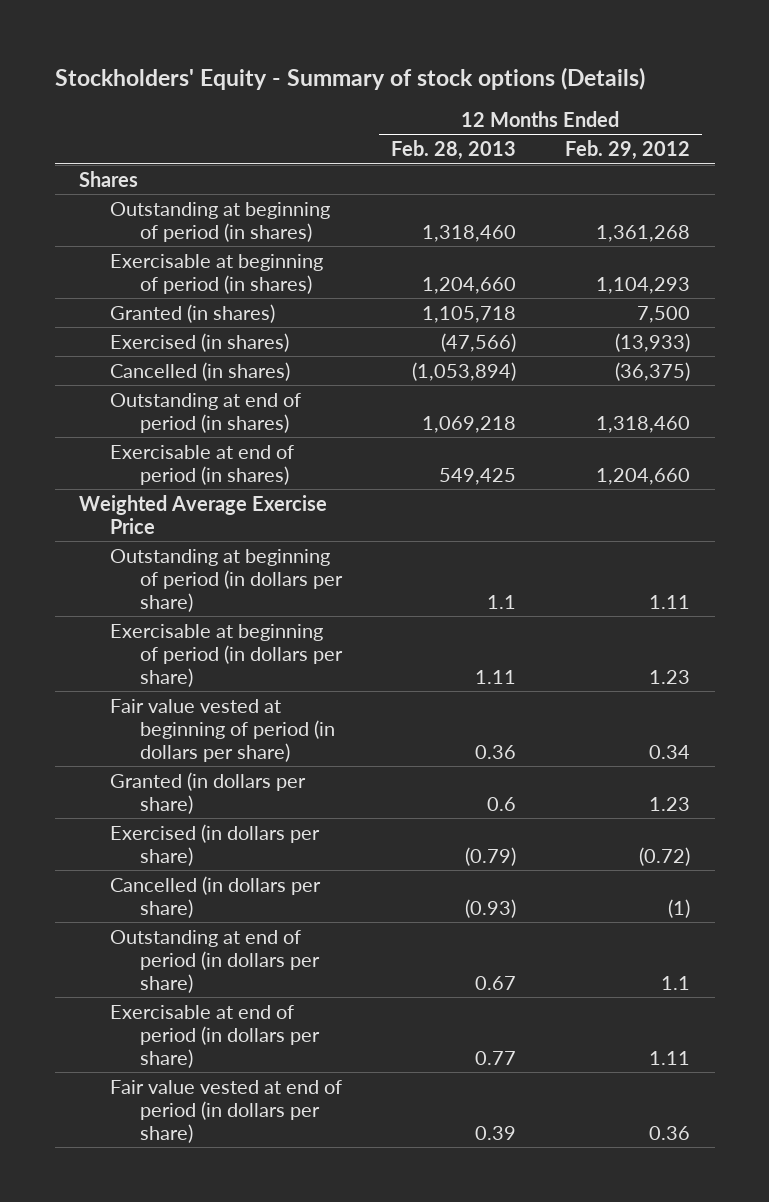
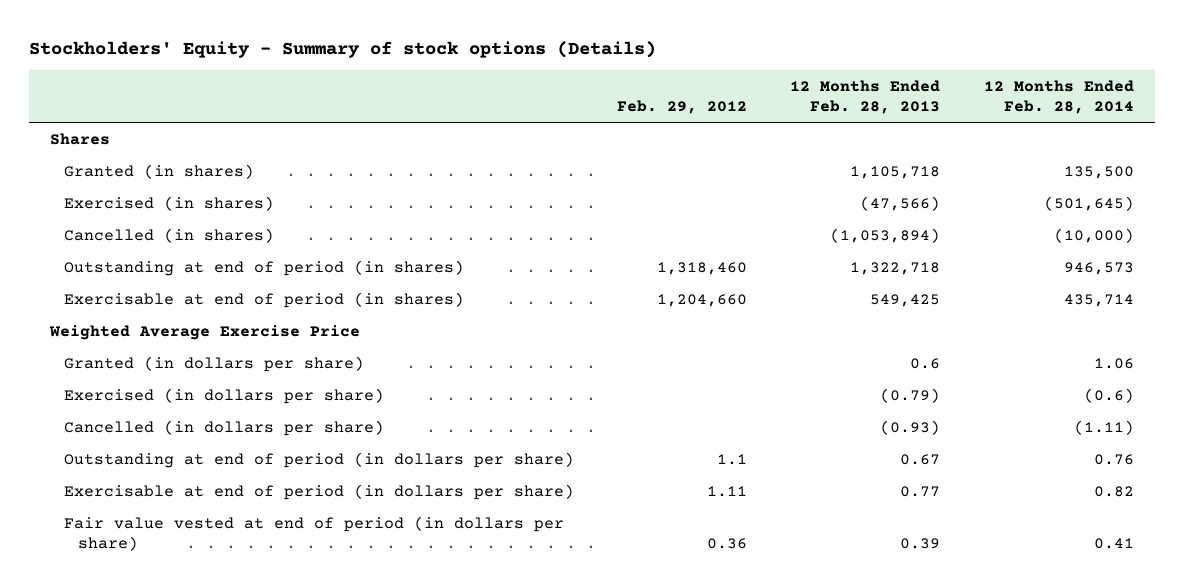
- | 12 Months Ended Feb. 28, 2013 | 12 Months Ended Feb. 29, 2012
+ | Feb. 29, 2012 | 12 Months Ended Feb. 28, 2013 | 12 Months Ended Feb. 28, 2014
- Outstanding at beginning of period (in shares) | 1,318,460 | 1,361,268
- Exercisable at beginning of period (in shares) | 1,204,660 | 1,104,293
- Outstanding at end of period (in shares) | 1,069,218 | 1,318,460
+ Outstanding at end of period (in shares) | 1,318,460 | 1,322,718 | 946,573
- Outstanding at beginning of period (in dollars per share) | 1.1 | 1.11
- Exercisable at beginning of period (in dollars per share) | 1.11 | 1.23
- Fair value vested at beginning of period (in dollars per share) | 0.36 | 0.34

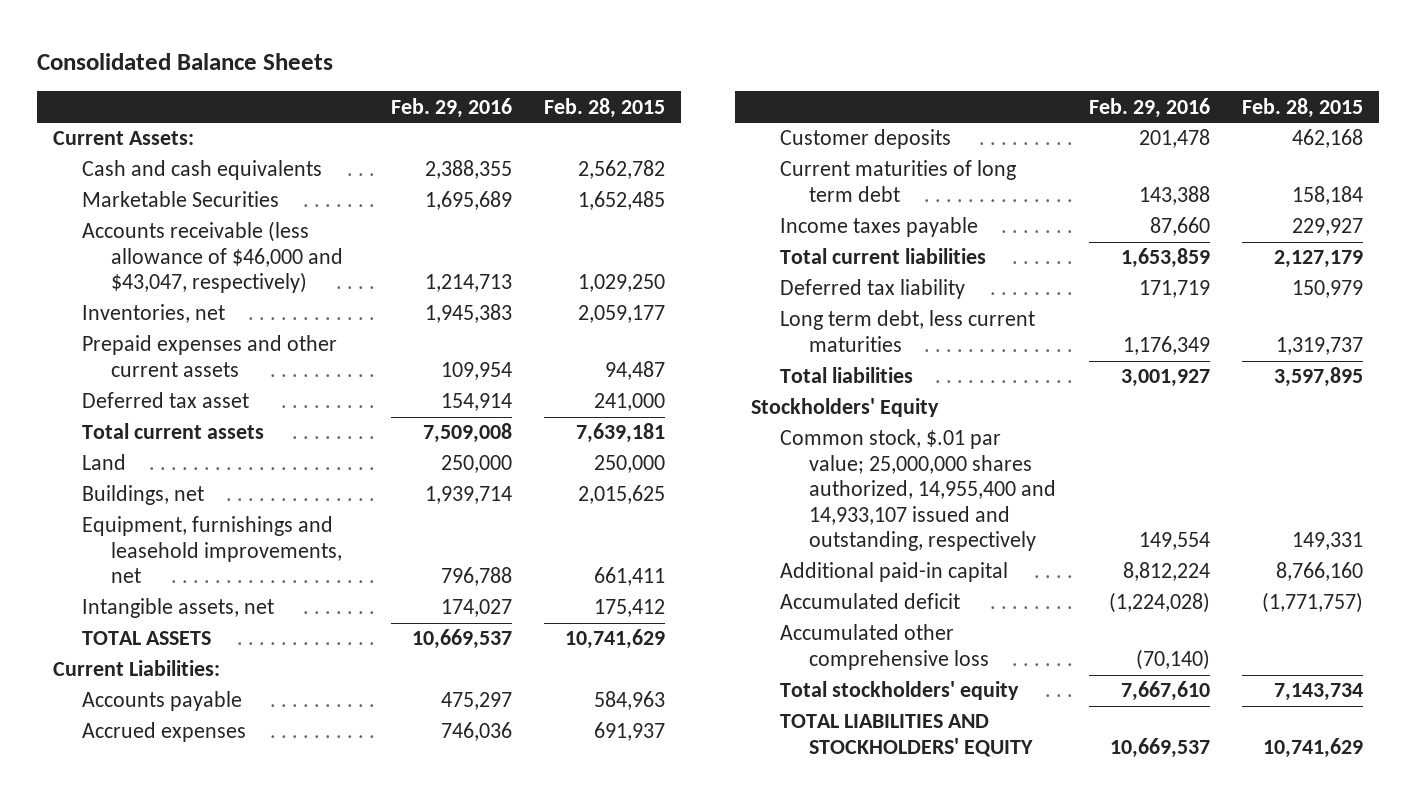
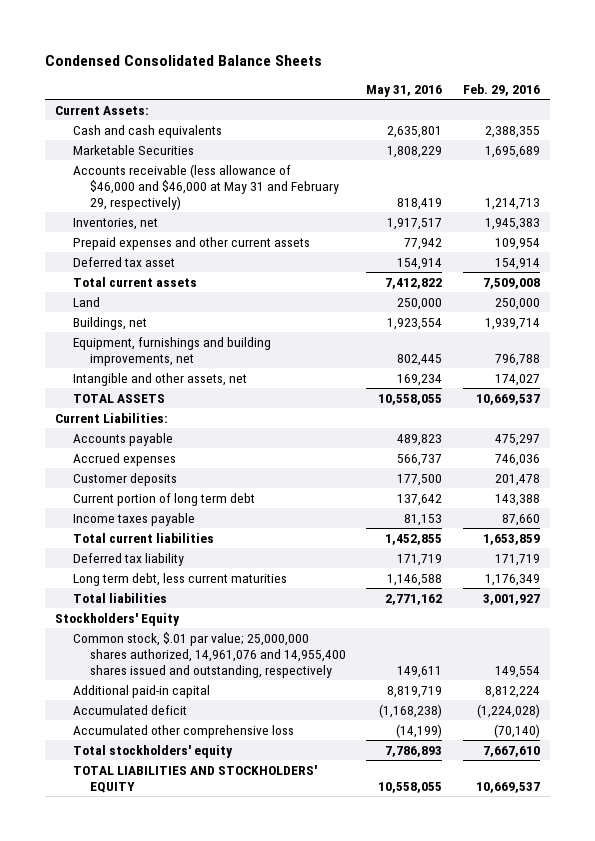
- Consolidated Balance Sheets
+ Condensed Consolidated Balance Sheets
- | Feb. 29, 2016 | Feb. 28, 2015
+ | May 31, 2016 | Feb. 29, 2016
- Accounts receivable (less allowance of $46,000 and $43,047, respectively) | 1,214,713 | 1,029,250
+ Accounts receivable (less allowance of $46,000 and $46,000 at May 31 and February 29, respectively) | 818,419 | 1,214,713
- Equipment, furnishings and leasehold improvements, net | 796,788 | 661,411
- Intangible assets, net | 174,027 | 175,412
+ Equipment, furnishings and building improvements, net | 802,445 | 796,788
+ Intangible and other assets, net | 169,234 | 174,027
- Current maturities of long term debt | 143,388 | 158,184
+ Current portion of long term debt | 137,642 | 143,388
- Common stock, $.01 par value; 25,000,000 shares authorized, 14,955,400 and 14,933,107 issued and outstanding, respectively | 149,554 | 149,331
+ Common stock, $.01 par value; 25,000,000 shares authorized, 14,961,076 and 14,955,400 shares issued and outstanding, respectively | 149,611 | 149,554

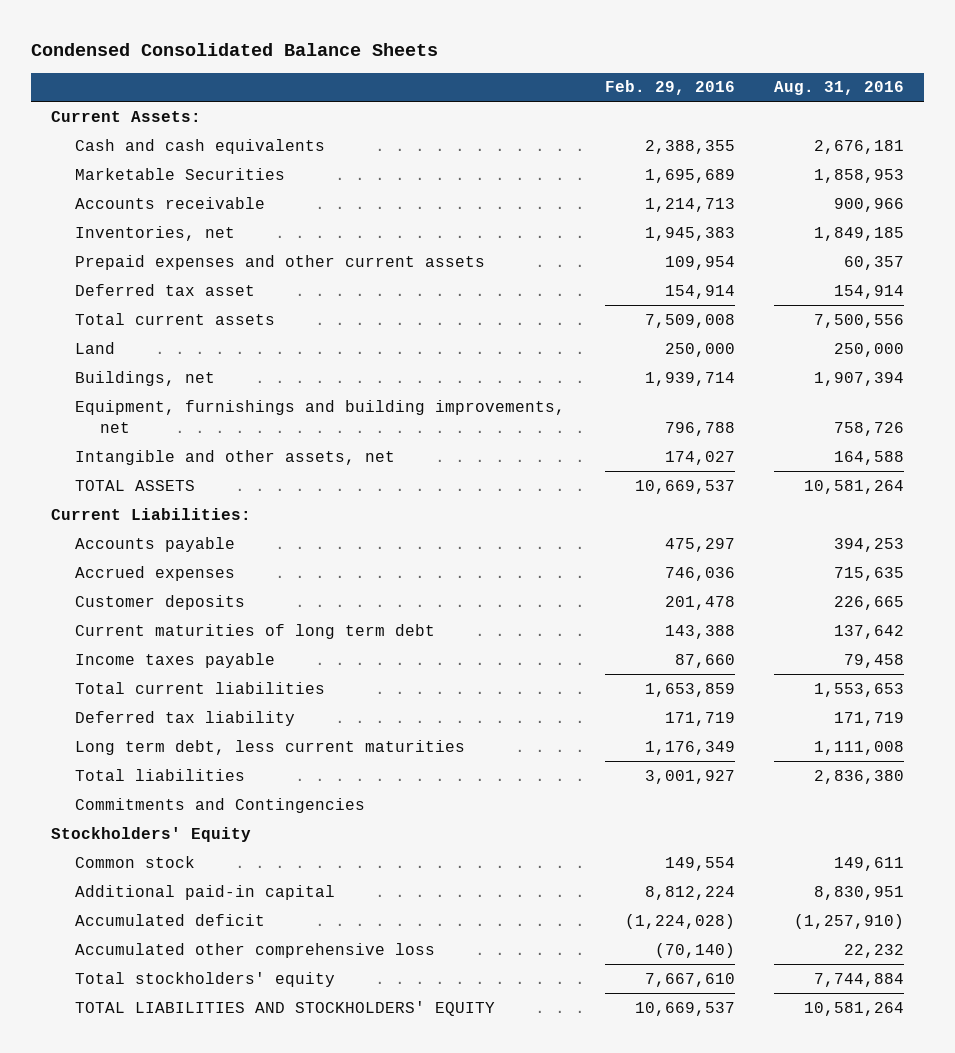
- | May 31, 2016 | Feb. 29, 2016
+ | Feb. 29, 2016 | Aug. 31, 2016
- Accounts receivable (less allowance of $46,000 and $46,000 at May 31 and February 29, respectively) | 818,419 | 1,214,713
+ Accounts receivable | 1,214,713 | 900,966
- Current portion of long term debt | 137,642 | 143,388
+ Current maturities of long term debt | 143,388 | 137,642
+ Commitments and Contingencies
- Common stock, $.01 par value; 25,000,000 shares authorized, 14,961,076 and 14,955,400 shares issued and outstanding, respectively | 149,611 | 149,554
+ Common stock | 149,554 | 149,611

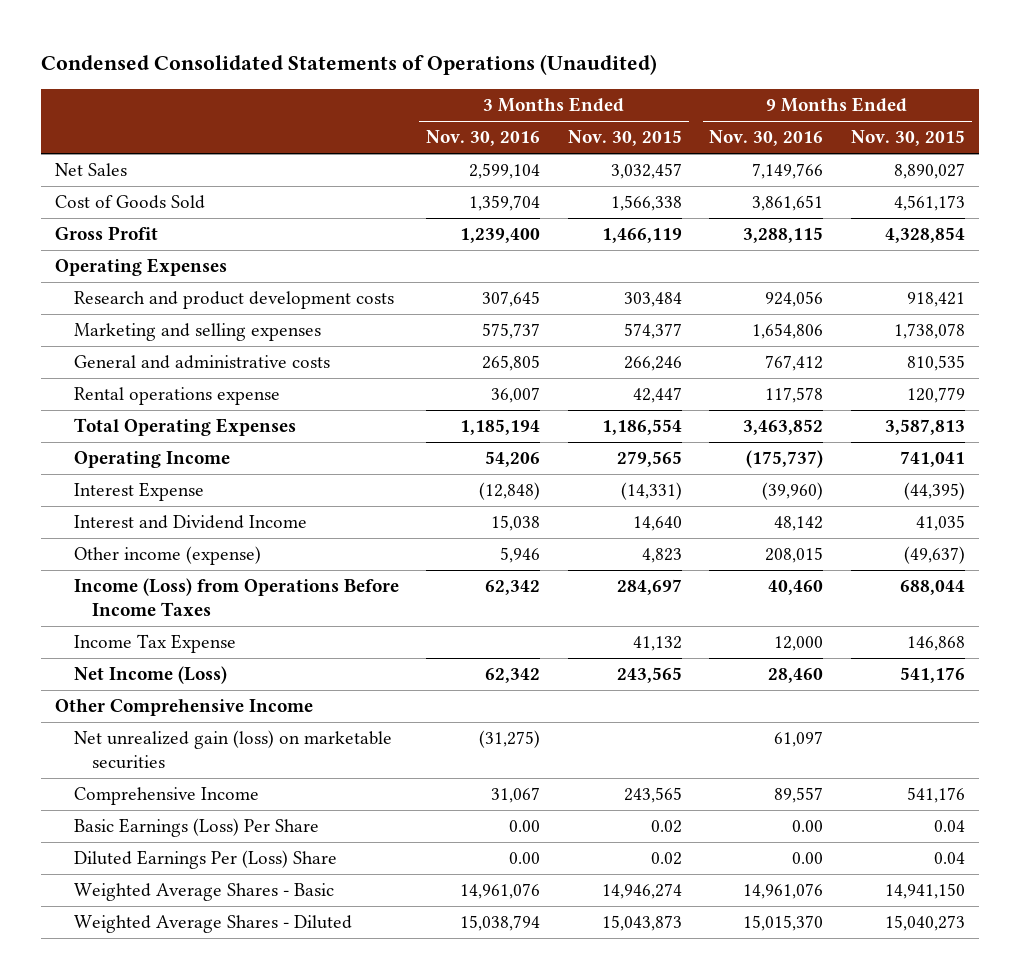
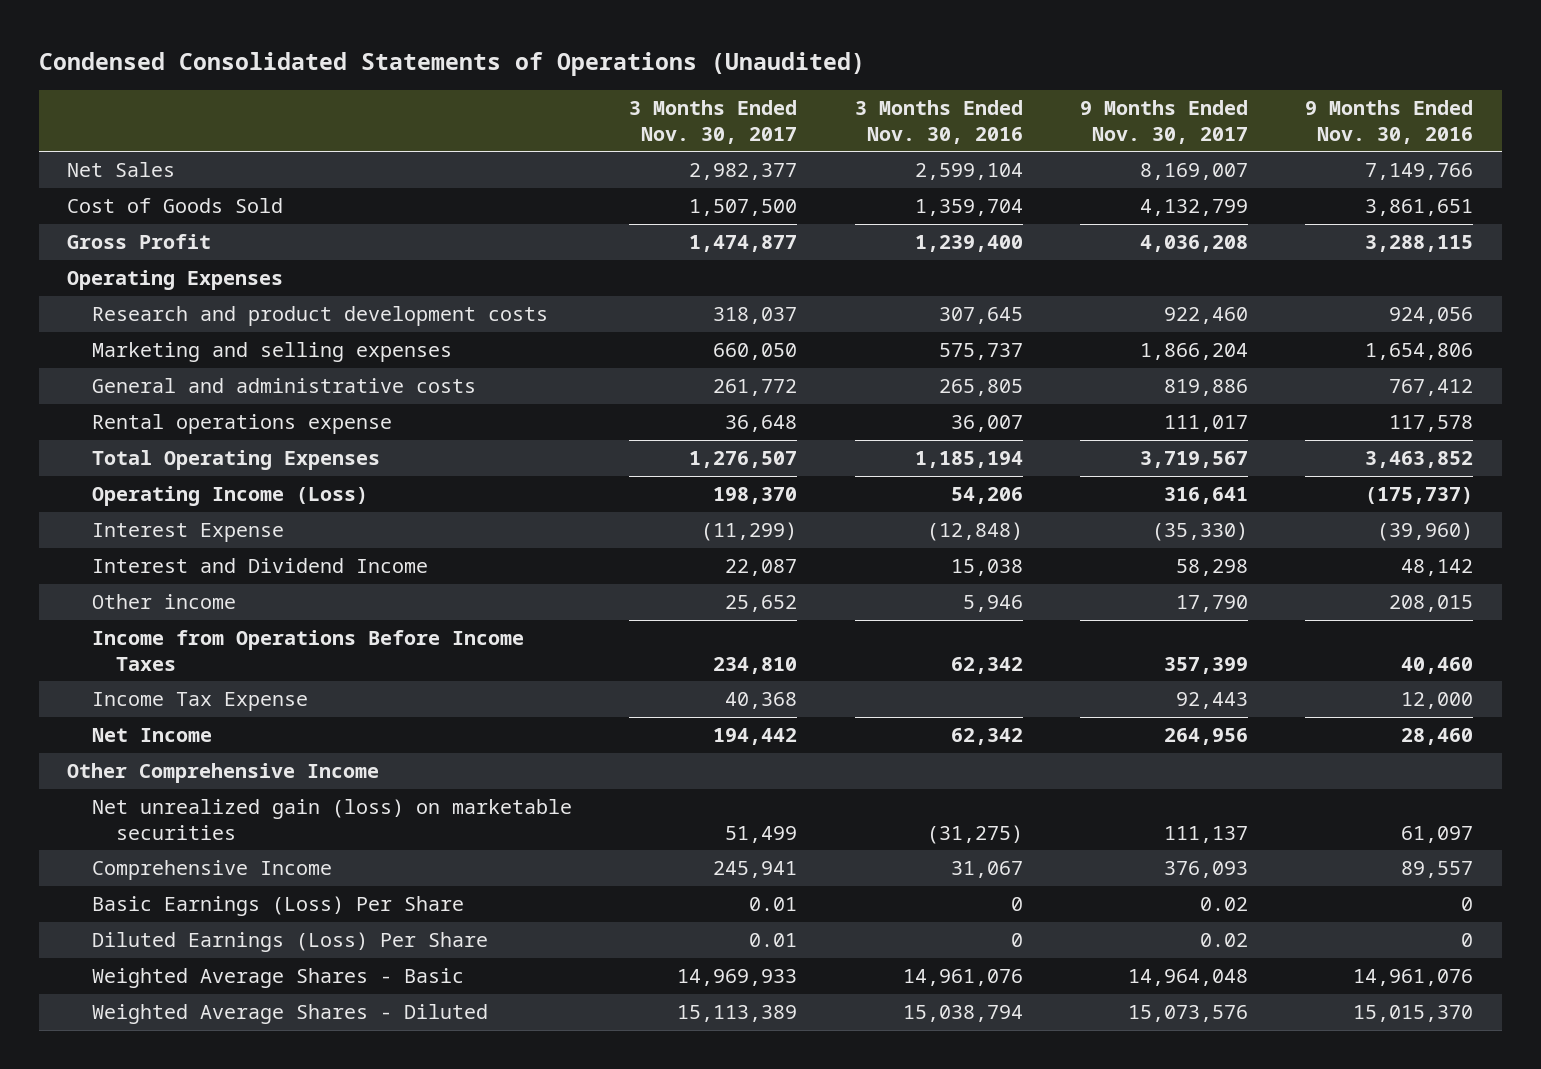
- | 3 Months Ended Nov. 30, 2016 | 3 Months Ended Nov. 30, 2015 | 9 Months Ended Nov. 30, 2016 | 9 Months Ended Nov. 30, 2015
+ | 3 Months Ended Nov. 30, 2017 | 3 Months Ended Nov. 30, 2016 | 9 Months Ended Nov. 30, 2017 | 9 Months Ended Nov. 30, 2016
- Operating Income | 54,206 | 279,565 | (175,737) | 741,041
+ Operating Income (Loss) | 198,370 | 54,206 | 316,641 | (175,737)
- Other income (expense) | 5,946 | 4,823 | 208,015 | (49,637)
- Income (Loss) from Operations Before Income Taxes | 62,342 | 284,697 | 40,460 | 688,044
+ Other income | 25,652 | 5,946 | 17,790 | 208,015
+ Income from Operations Before Income Taxes | 234,810 | 62,342 | 357,399 | 40,460
- Net Income (Loss) | 62,342 | 243,565 | 28,460 | 541,176
+ Net Income | 194,442 | 62,342 | 264,956 | 28,460
- Basic Earnings (Loss) Per Share | 0.00 | 0.02 | 0.00 | 0.04
- Diluted Earnings Per (Loss) Share | 0.00 | 0.02 | 0.00 | 0.04
+ Basic Earnings (Loss) Per Share | 0.01 | 0 | 0.02 | 0
+ Diluted Earnings (Loss) Per Share | 0.01 | 0 | 0.02 | 0

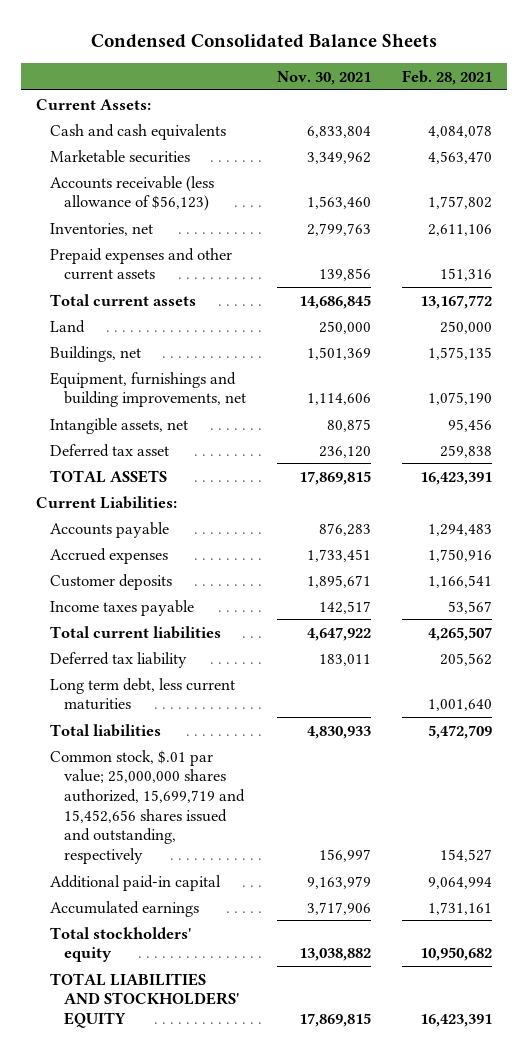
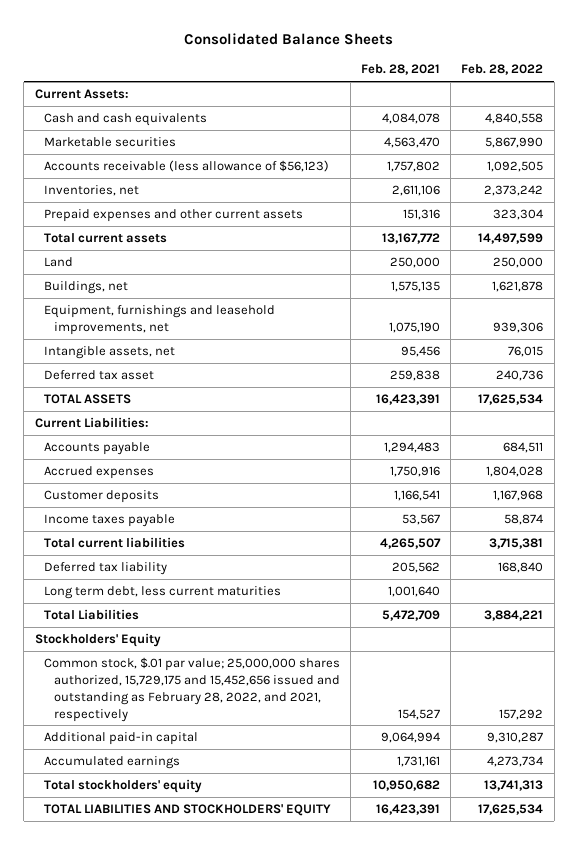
- Condensed Consolidated Balance Sheets
+ Consolidated Balance Sheets
- | Nov. 30, 2021 | Feb. 28, 2021
+ | Feb. 28, 2021 | Feb. 28, 2022
- Equipment, furnishings and building improvements, net | 1,114,606 | 1,075,190
+ Equipment, furnishings and leasehold improvements, net | 1,075,190 | 939,306
- Total liabilities | 4,830,933 | 5,472,709
- Common stock, $.01 par value; 25,000,000 shares authorized, 15,699,719 and 15,452,656 shares issued and outstanding, respectively | 156,997 | 154,527
+ Total Liabilities | 5,472,709 | 3,884,221
+ Stockholders' Equity
+ Common stock, $.01 par value; 25,000,000 shares authorized, 15,729,175 and 15,452,656 issued and outstanding as February 28, 2022, and 2021, respectively | 154,527 | 157,292

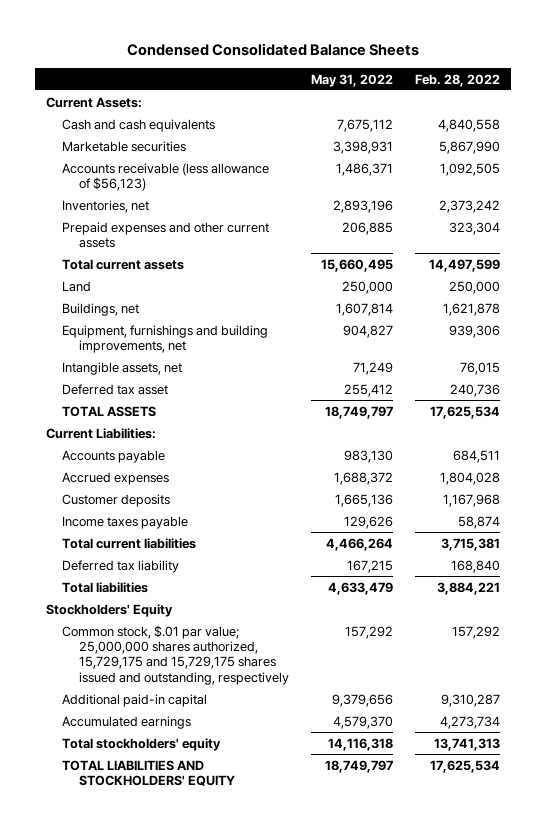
- Consolidated Balance Sheets
+ Condensed Consolidated Balance Sheets
- | Feb. 28, 2021 | Feb. 28, 2022
+ | May 31, 2022 | Feb. 28, 2022
- Equipment, furnishings and leasehold improvements, net | 1,075,190 | 939,306
+ Equipment, furnishings and building improvements, net | 904,827 | 939,306
- Long term debt, less current maturities | 1,001,640 |
- Total Liabilities | 5,472,709 | 3,884,221
+ Total liabilities | 4,633,479 | 3,884,221
- Common stock, $.01 par value; 25,000,000 shares authorized, 15,729,175 and 15,452,656 issued and outstanding as February 28, 2022, and 2021, respectively | 154,527 | 157,292
+ Common stock, $.01 par value; 25,000,000 shares authorized, 15,729,175 and 15,729,175 shares issued and outstanding, respectively | 157,292 | 157,292

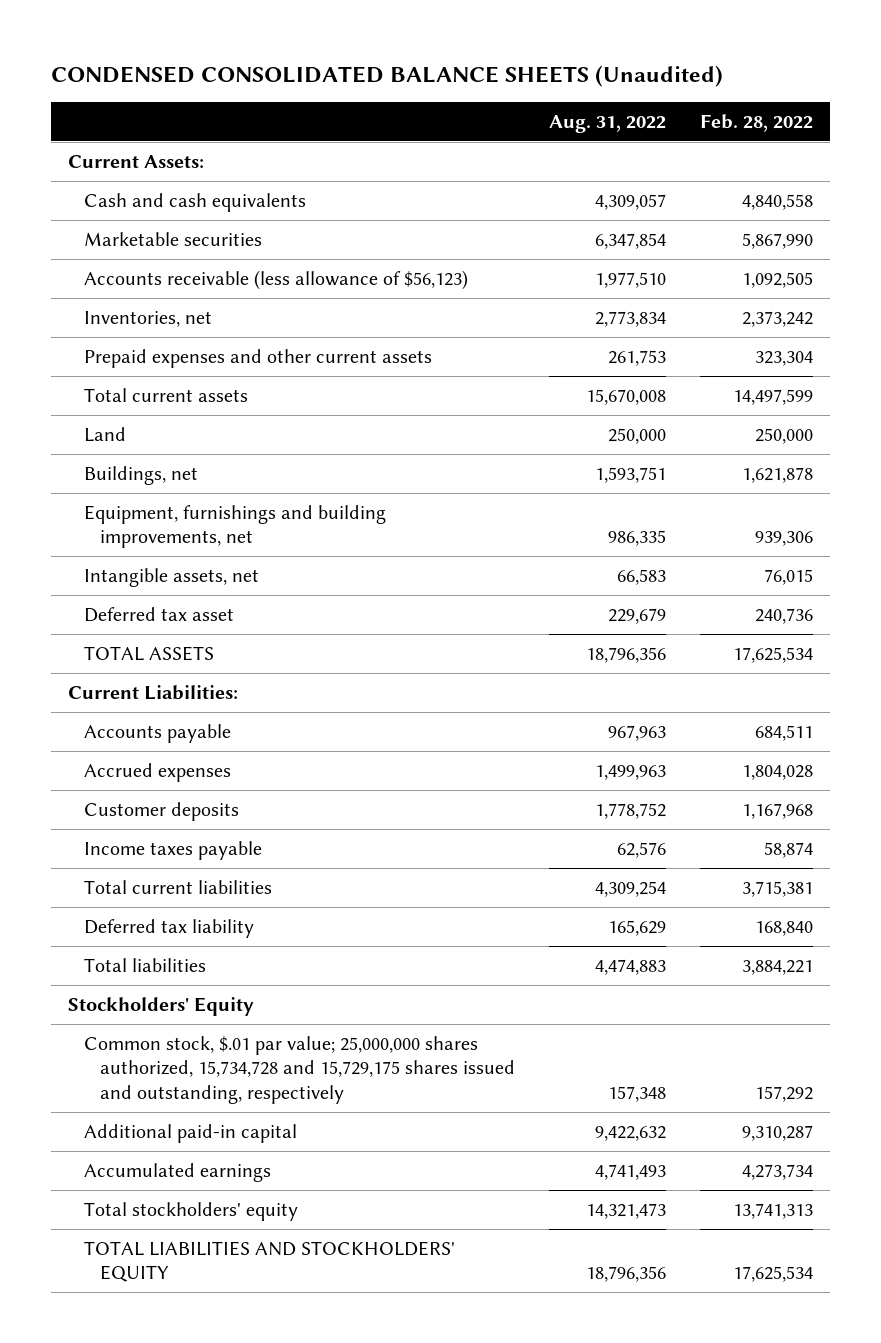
- Condensed Consolidated Balance Sheets
+ CONDENSED CONSOLIDATED BALANCE SHEETS (Unaudited)
- | May 31, 2022 | Feb. 28, 2022
+ | Aug. 31, 2022 | Feb. 28, 2022
- Common stock, $.01 par value; 25,000,000 shares authorized, 15,729,175 and 15,729,175 shares issued and outstanding, respectively | 157,292 | 157,292
+ Common stock, $.01 par value; 25,000,000 shares authorized, 15,734,728 and 15,729,175 shares issued and outstanding, respectively | 157,348 | 157,292

